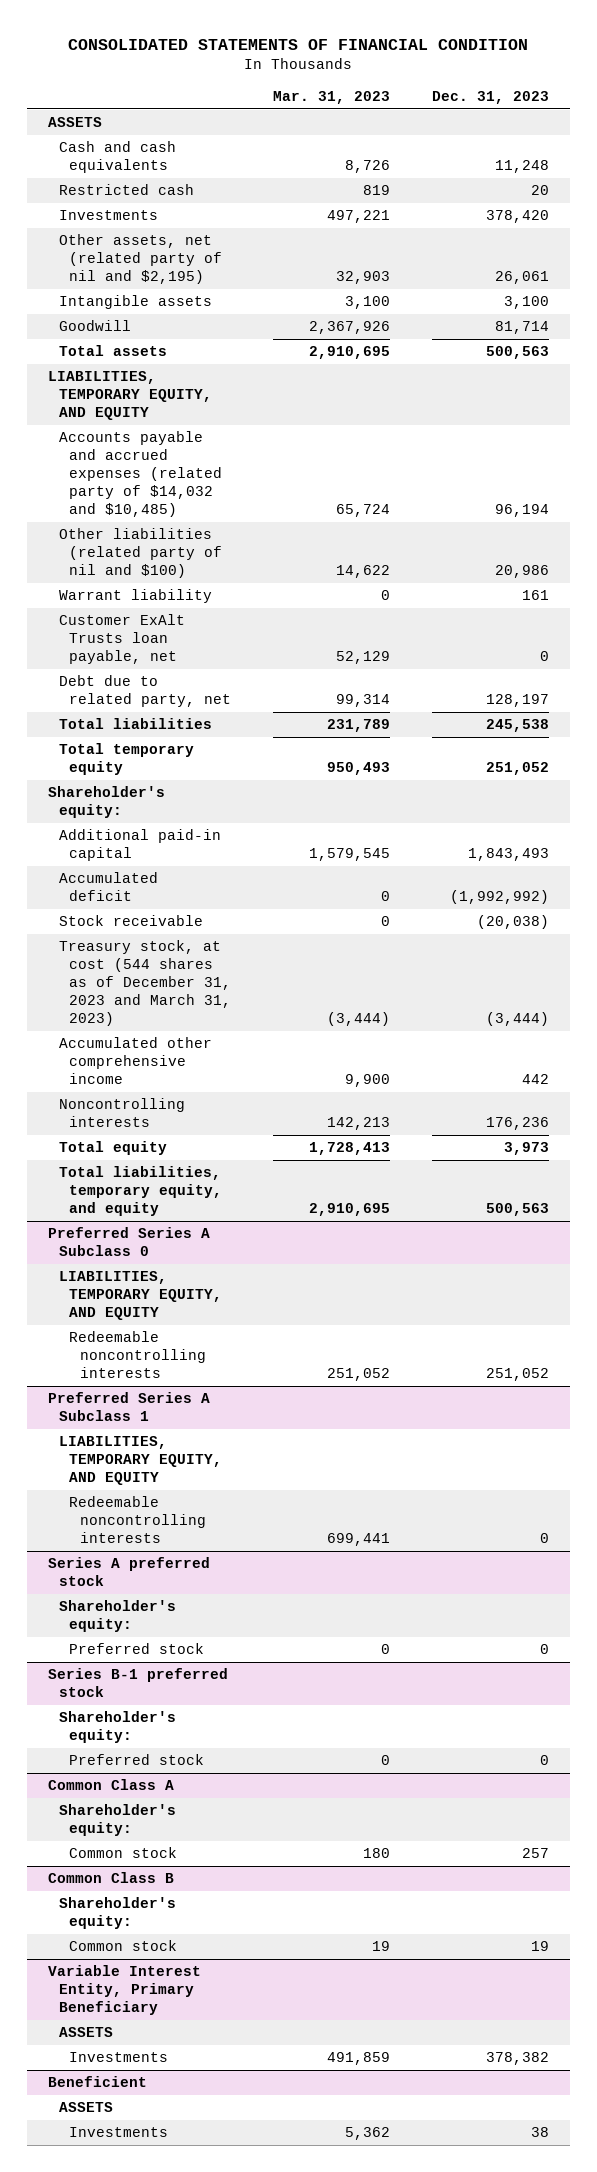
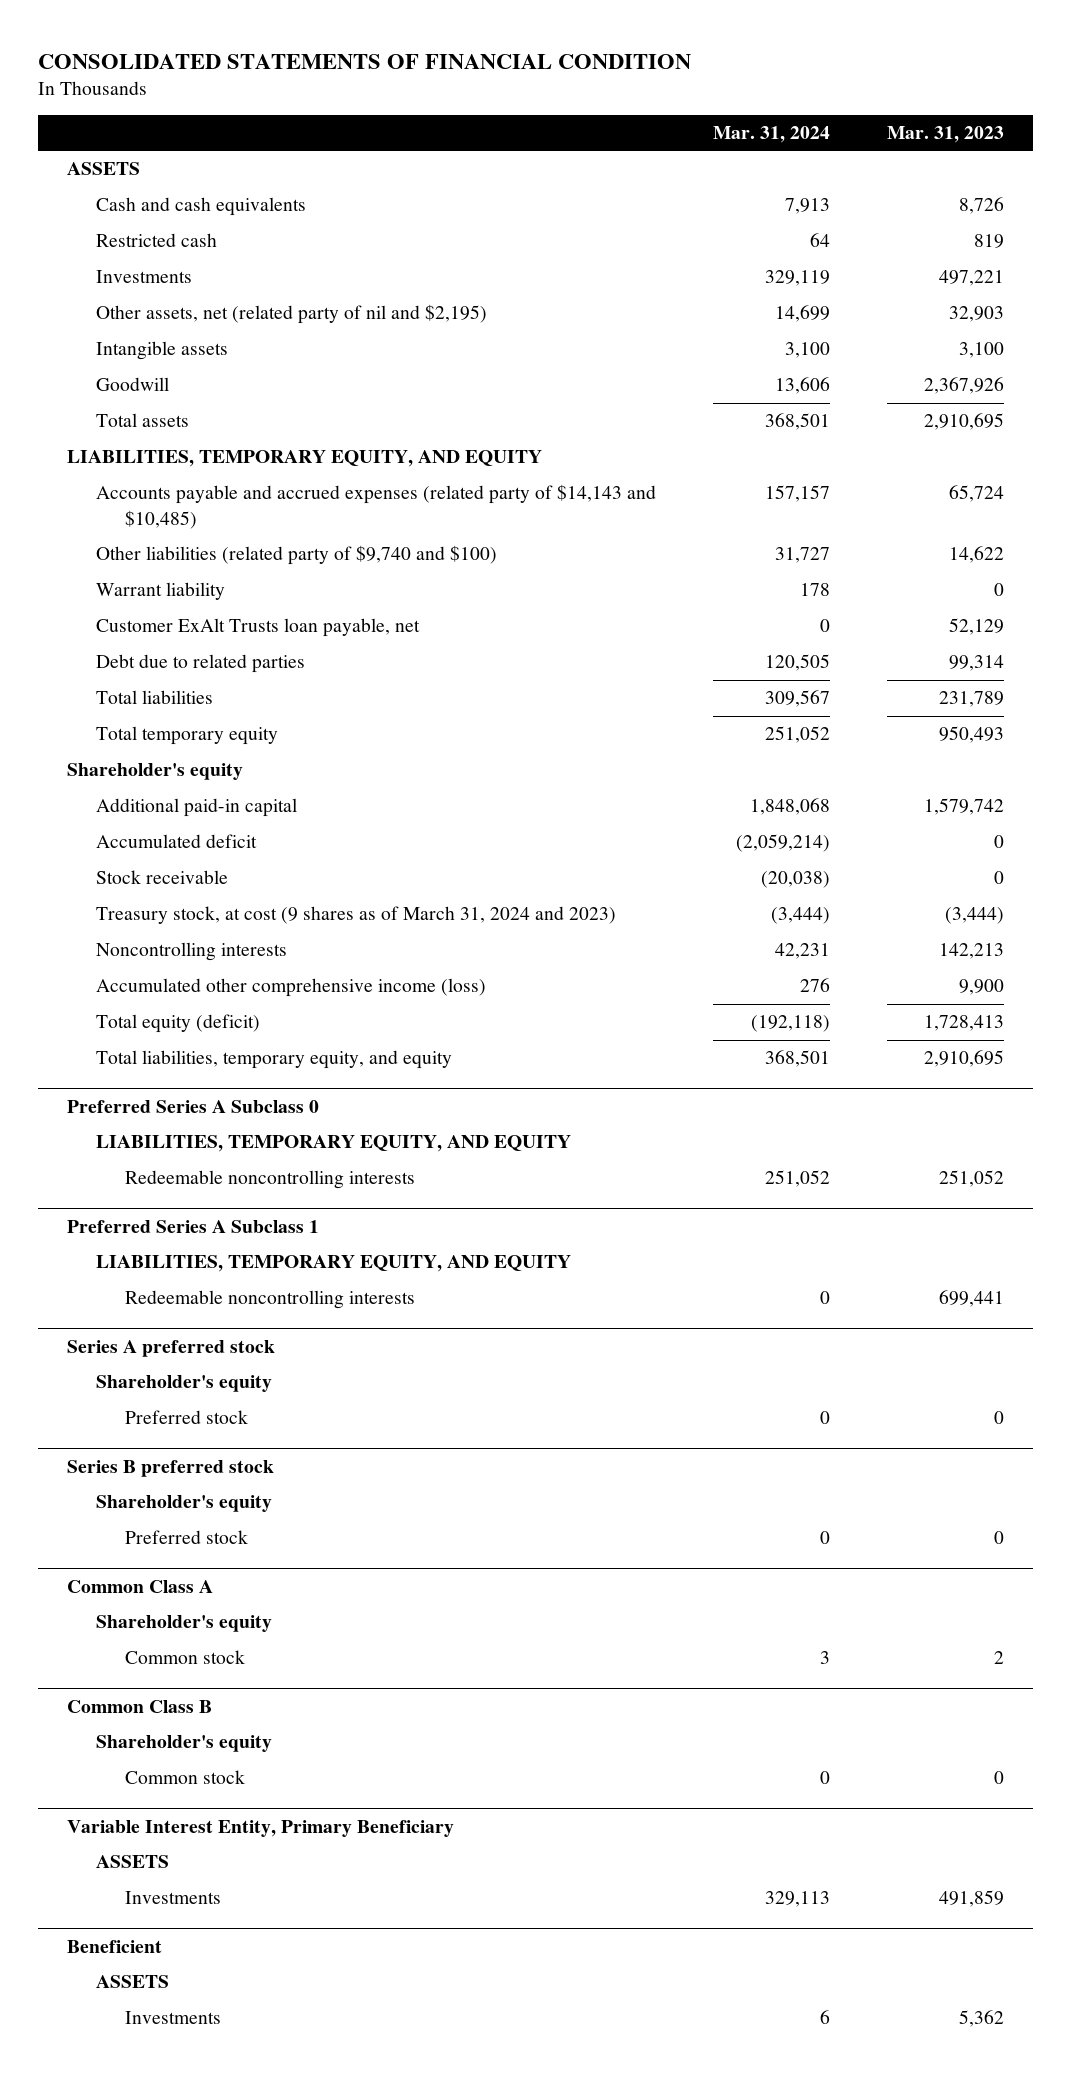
- | Mar. 31, 2023 | Dec. 31, 2023
+ | Mar. 31, 2024 | Mar. 31, 2023
- Accounts payable and accrued expenses (related party of $14,032 and $10,485) | 65,724 | 96,194
- Other liabilities (related party of nil and $100) | 14,622 | 20,986
+ Accounts payable and accrued expenses (related party of $14,143 and $10,485) | 157,157 | 65,724
+ Other liabilities (related party of $9,740 and $100) | 31,727 | 14,622
- Debt due to related party, net | 99,314 | 128,197
+ Debt due to related parties | 120,505 | 99,314
- Shareholder's equity:
- Additional paid-in capital | 1,579,545 | 1,843,493
+ Shareholder's equity
+ Additional paid-in capital | 1,848,068 | 1,579,742
- Treasury stock, at cost (544 shares as of December 31, 2023 and March 31, 2023) | (3,444) | (3,444)
- Accumulated other comprehensive income | 9,900 | 442
+ Treasury stock, at cost (9 shares as of March 31, 2024 and 2023) | (3,444) | (3,444)
- Total equity | 1,728,413 | 3,973
+ Accumulated other comprehensive income (loss) | 276 | 9,900
+ Total equity (deficit) | (192,118) | 1,728,413
@ Series A preferred stock
- Shareholder's equity:
+ Shareholder's equity
- Series B-1 preferred stock
- Shareholder's equity:
+ Series B preferred stock
+ Shareholder's equity
@ Common Class A
- Shareholder's equity:
- Common stock | 180 | 257
+ Shareholder's equity
+ Common stock | 3 | 2
@ Common Class B
- Shareholder's equity:
- Common stock | 19 | 19
+ Shareholder's equity
+ Common stock | 0 | 0

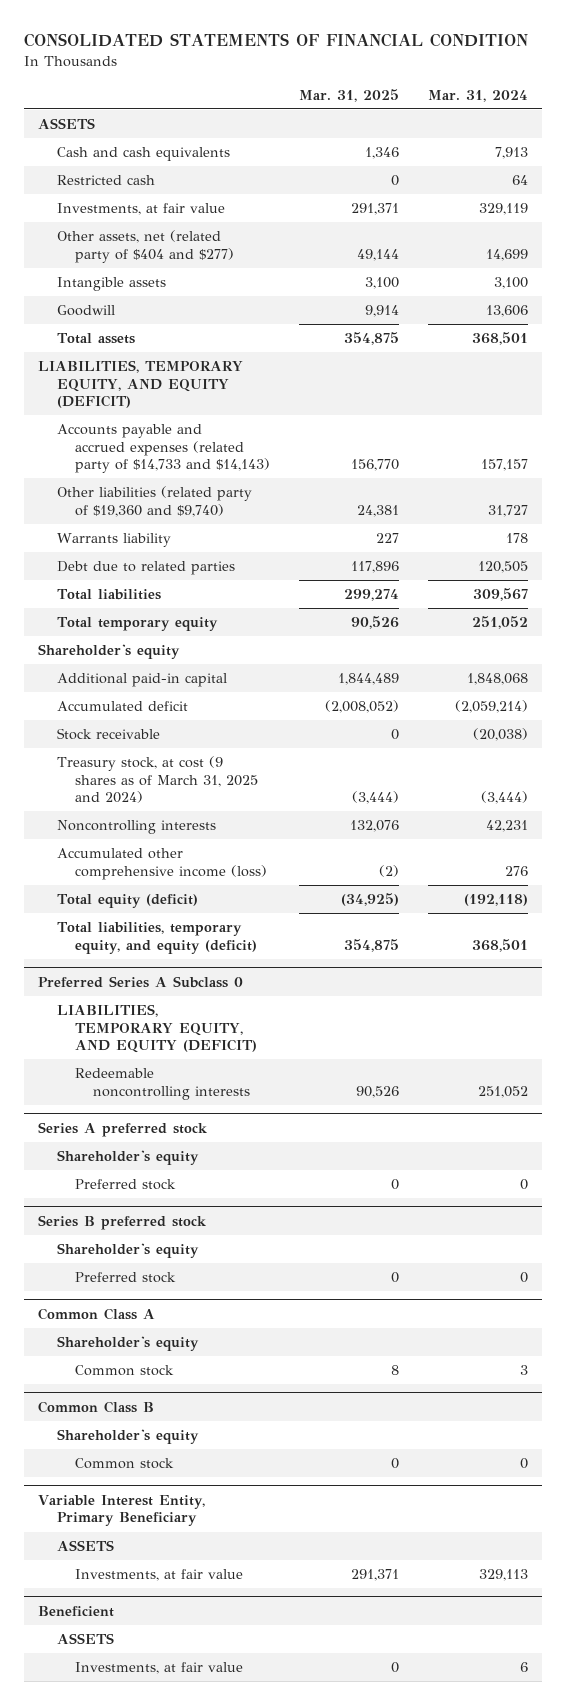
- | Mar. 31, 2024 | Mar. 31, 2023
+ | Mar. 31, 2025 | Mar. 31, 2024
- Investments | 329,119 | 497,221
- Other assets, net (related party of nil and $2,195) | 14,699 | 32,903
+ Investments, at fair value | 291,371 | 329,119
+ Other assets, net (related party of $404 and $277) | 49,144 | 14,699
- LIABILITIES, TEMPORARY EQUITY, AND EQUITY
- Accounts payable and accrued expenses (related party of $14,143 and $10,485) | 157,157 | 65,724
- Other liabilities (related party of $9,740 and $100) | 31,727 | 14,622
- Warrant liability | 178 | 0
- Customer ExAlt Trusts loan payable, net | 0 | 52,129
+ LIABILITIES, TEMPORARY EQUITY, AND EQUITY (DEFICIT)
+ Accounts payable and accrued expenses (related party of $14,733 and $14,143) | 156,770 | 157,157
+ Other liabilities (related party of $19,360 and $9,740) | 24,381 | 31,727
+ Warrants liability | 227 | 178
- Treasury stock, at cost (9 shares as of March 31, 2024 and 2023) | (3,444) | (3,444)
+ Treasury stock, at cost (9 shares as of March 31, 2025 and 2024) | (3,444) | (3,444)
- Total liabilities, temporary equity, and equity | 368,501 | 2,910,695
+ Total liabilities, temporary equity, and equity (deficit) | 354,875 | 368,501
@ Preferred Series A Subclass 0
- LIABILITIES, TEMPORARY EQUITY, AND EQUITY
+ LIABILITIES, TEMPORARY EQUITY, AND EQUITY (DEFICIT)
- Preferred Series A Subclass 1
- LIABILITIES, TEMPORARY EQUITY, AND EQUITY
- Redeemable noncontrolling interests | 0 | 699,441
@ Variable Interest Entity, Primary Beneficiary
- Investments | 329,113 | 491,859
+ Investments, at fair value | 291,371 | 329,113
@ Beneficient
- Investments | 6 | 5,362
+ Investments, at fair value | 0 | 6

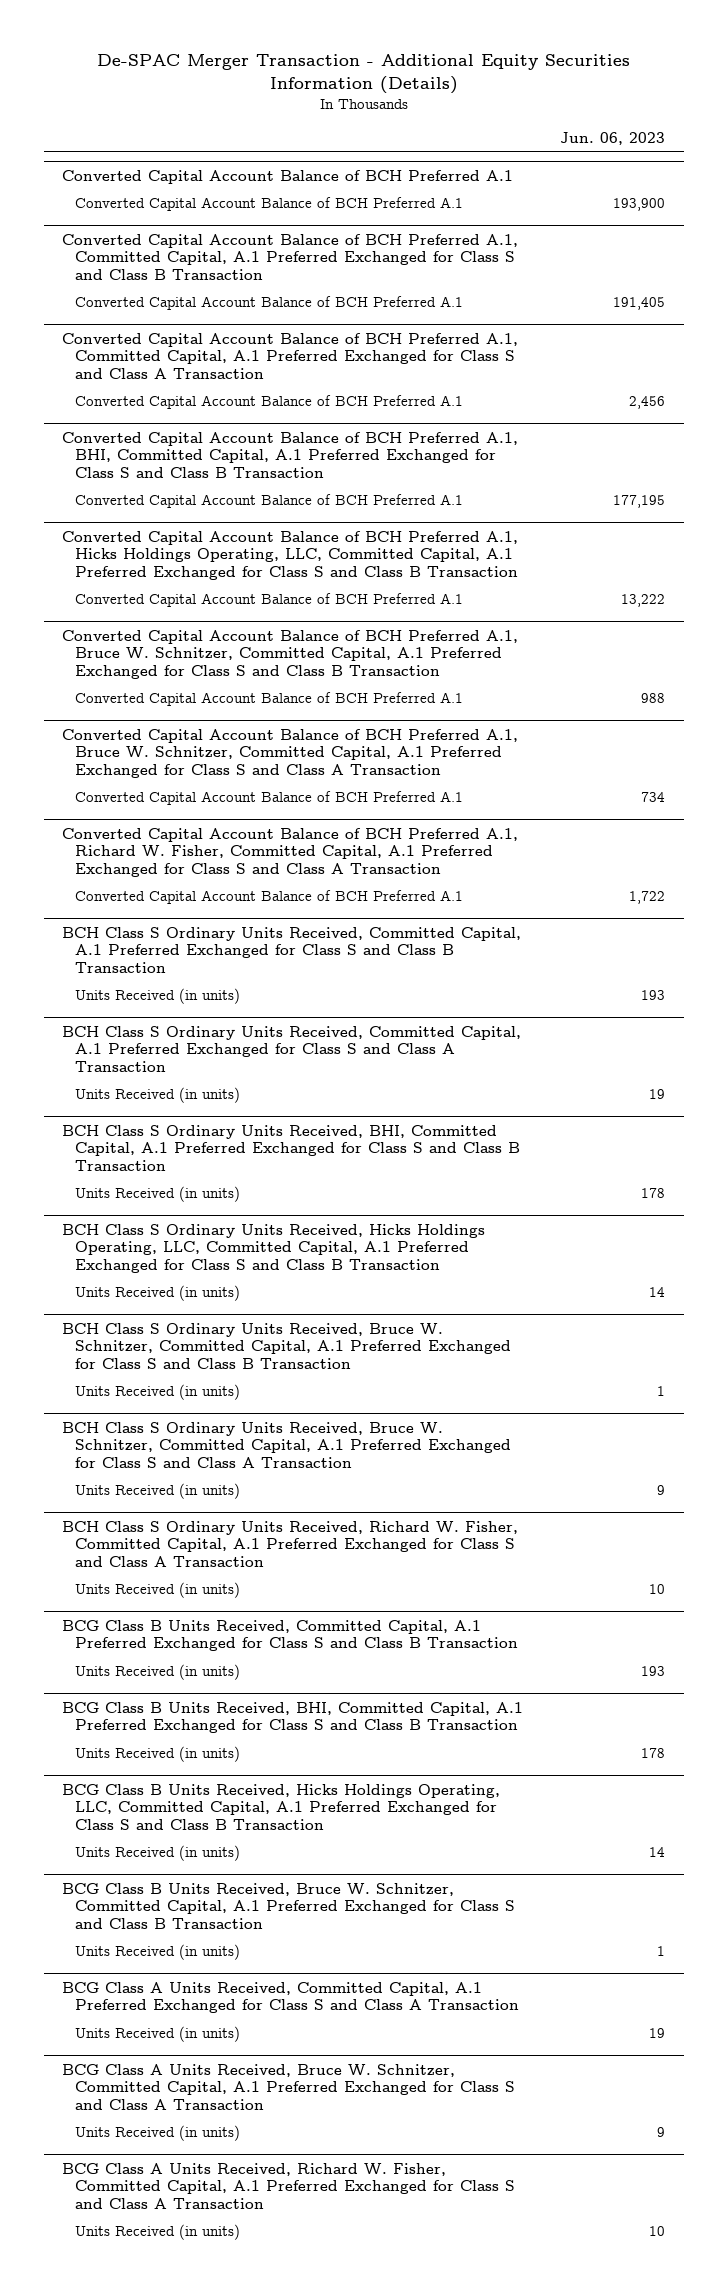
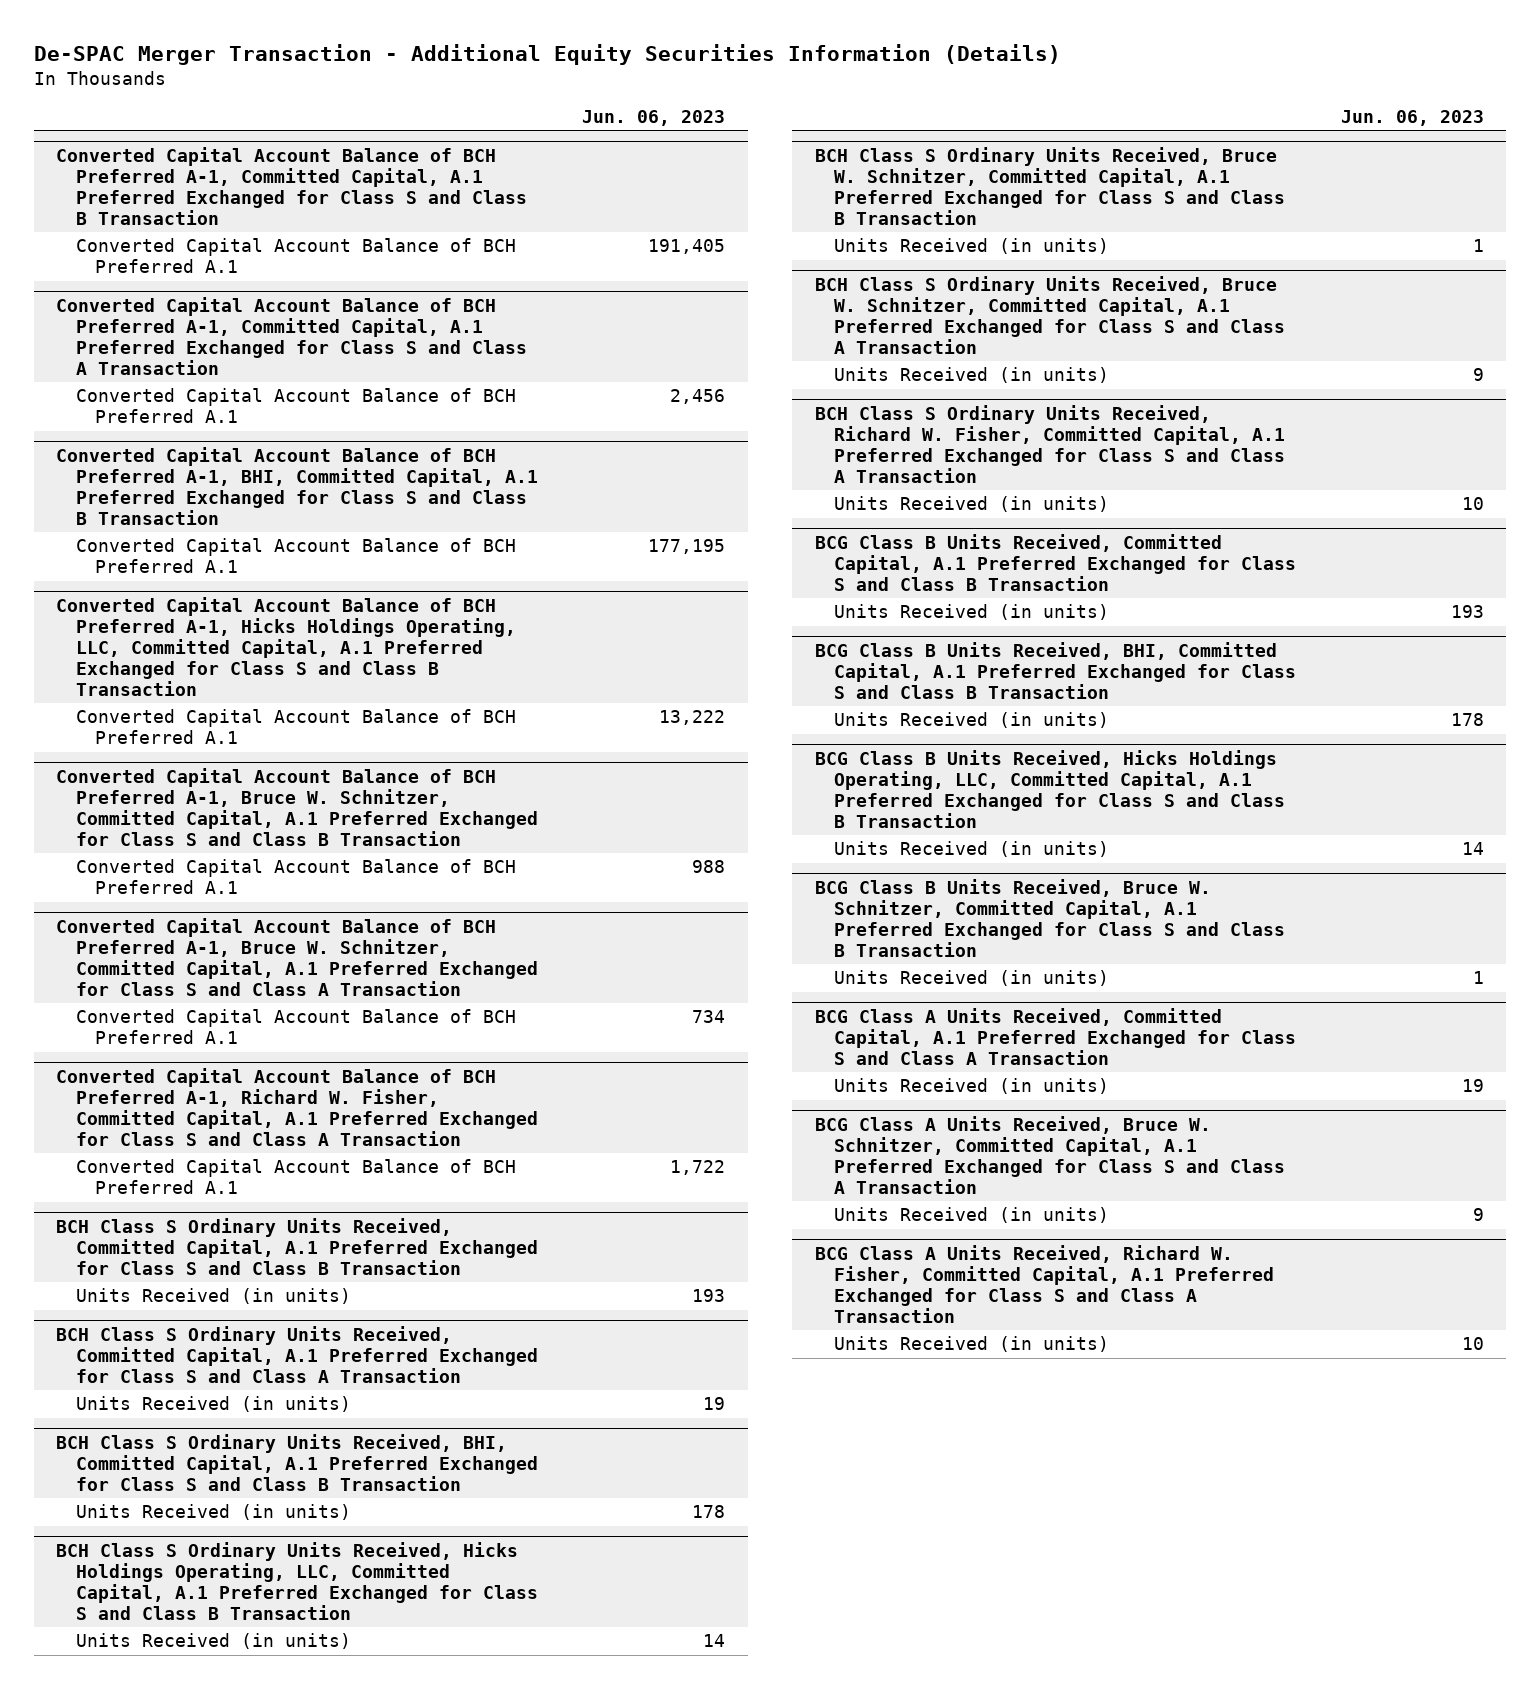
- Converted Capital Account Balance of BCH Preferred A.1
- Converted Capital Account Balance of BCH Preferred A.1 | 193,900
- Converted Capital Account Balance of BCH Preferred A.1, Committed Capital, A.1 Preferred Exchanged for Class S and Class B Transaction
+ Converted Capital Account Balance of BCH Preferred A-1, Committed Capital, A.1 Preferred Exchanged for Class S and Class B Transaction
- Converted Capital Account Balance of BCH Preferred A.1, Committed Capital, A.1 Preferred Exchanged for Class S and Class A Transaction
+ Converted Capital Account Balance of BCH Preferred A-1, Committed Capital, A.1 Preferred Exchanged for Class S and Class A Transaction
- Converted Capital Account Balance of BCH Preferred A.1, BHI, Committed Capital, A.1 Preferred Exchanged for Class S and Class B Transaction
+ Converted Capital Account Balance of BCH Preferred A-1, BHI, Committed Capital, A.1 Preferred Exchanged for Class S and Class B Transaction
- Converted Capital Account Balance of BCH Preferred A.1, Hicks Holdings Operating, LLC, Committed Capital, A.1 Preferred Exchanged for Class S and Class B Transaction
+ Converted Capital Account Balance of BCH Preferred A-1, Hicks Holdings Operating, LLC, Committed Capital, A.1 Preferred Exchanged for Class S and Class B Transaction
- Converted Capital Account Balance of BCH Preferred A.1, Bruce W. Schnitzer, Committed Capital, A.1 Preferred Exchanged for Class S and Class B Transaction
+ Converted Capital Account Balance of BCH Preferred A-1, Bruce W. Schnitzer, Committed Capital, A.1 Preferred Exchanged for Class S and Class B Transaction
- Converted Capital Account Balance of BCH Preferred A.1, Bruce W. Schnitzer, Committed Capital, A.1 Preferred Exchanged for Class S and Class A Transaction
+ Converted Capital Account Balance of BCH Preferred A-1, Bruce W. Schnitzer, Committed Capital, A.1 Preferred Exchanged for Class S and Class A Transaction
- Converted Capital Account Balance of BCH Preferred A.1, Richard W. Fisher, Committed Capital, A.1 Preferred Exchanged for Class S and Class A Transaction
+ Converted Capital Account Balance of BCH Preferred A-1, Richard W. Fisher, Committed Capital, A.1 Preferred Exchanged for Class S and Class A Transaction

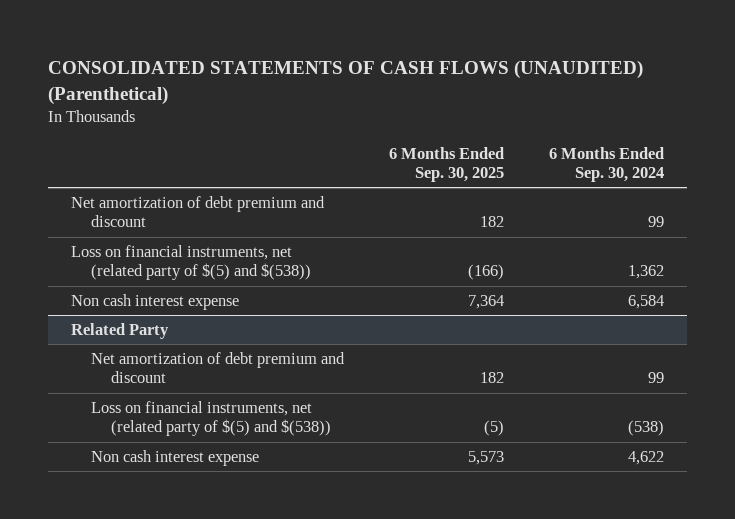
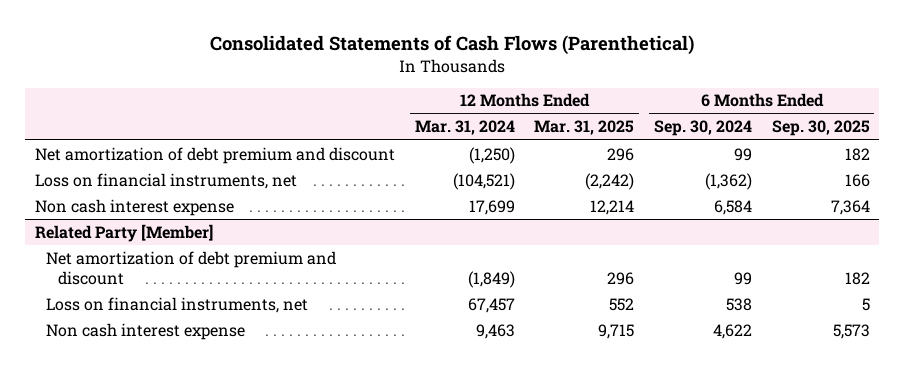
- CONSOLIDATED STATEMENTS OF CASH FLOWS (UNAUDITED) (Parenthetical)
+ Consolidated Statements of Cash Flows (Parenthetical)
- | 6 Months Ended Sep. 30, 2025 | 6 Months Ended Sep. 30, 2024
+ | 12 Months Ended Mar. 31, 2024 | 12 Months Ended Mar. 31, 2025 | 6 Months Ended Sep. 30, 2024 | 6 Months Ended Sep. 30, 2025
- Loss on financial instruments, net (related party of $(5) and $(538)) | (166) | 1,362
+ Loss on financial instruments, net | (104,521) | (2,242) | (1,362) | 166
- Related Party
+ Related Party [Member]
- Loss on financial instruments, net (related party of $(5) and $(538)) | (5) | (538)
+ Loss on financial instruments, net | 67,457 | 552 | 538 | 5

